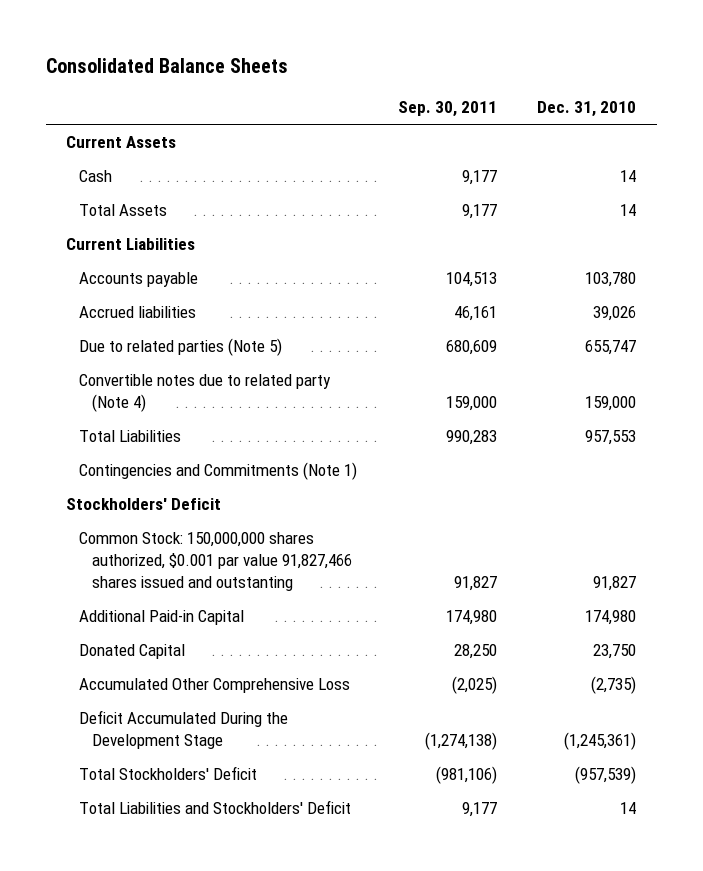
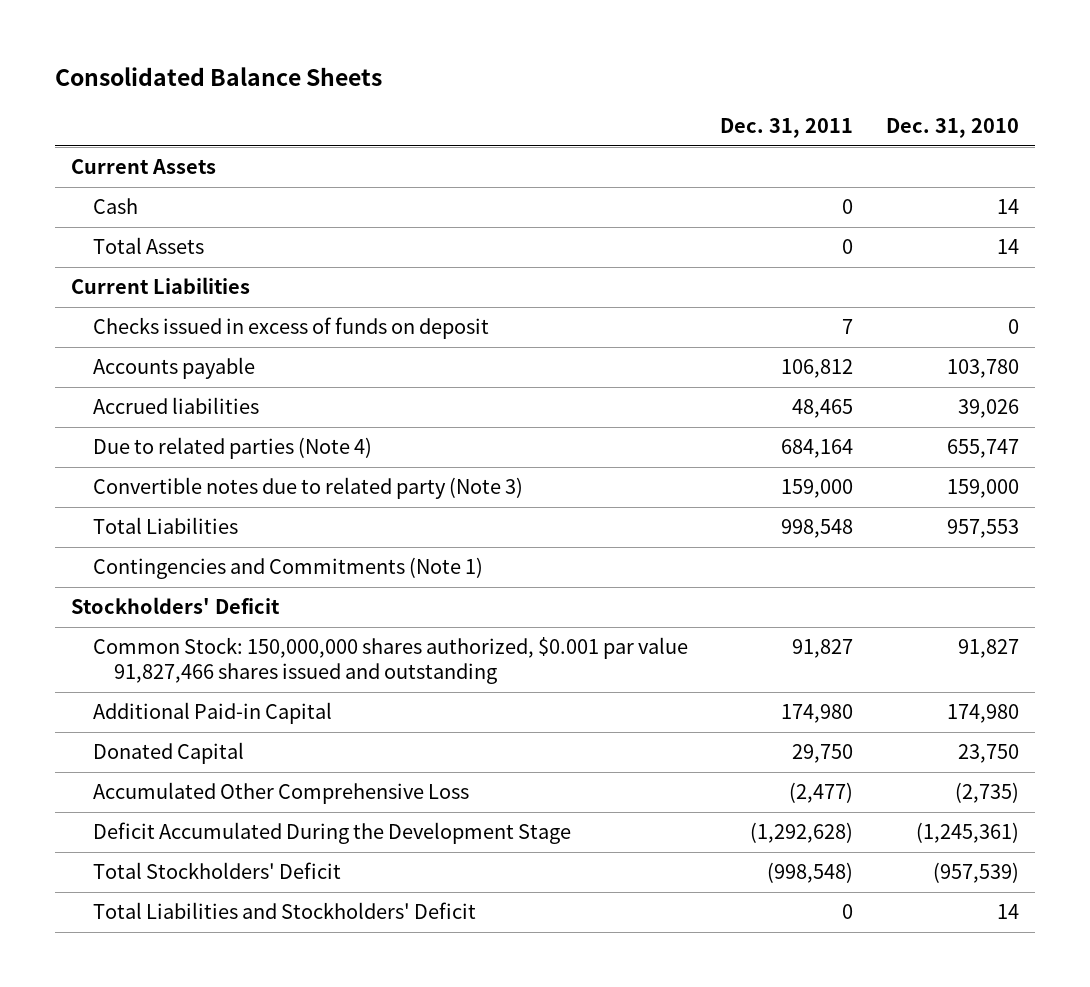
- | Sep. 30, 2011 | Dec. 31, 2010
+ | Dec. 31, 2011 | Dec. 31, 2010
+ Checks issued in excess of funds on deposit | 7 | 0
- Due to related parties (Note 5) | 680,609 | 655,747
- Convertible notes due to related party (Note 4) | 159,000 | 159,000
+ Due to related parties (Note 4) | 684,164 | 655,747
+ Convertible notes due to related party (Note 3) | 159,000 | 159,000
- Common Stock: 150,000,000 shares authorized, $0.001 par value 91,827,466 shares issued and outstanting | 91,827 | 91,827
+ Common Stock: 150,000,000 shares authorized, $0.001 par value 91,827,466 shares issued and outstanding | 91,827 | 91,827

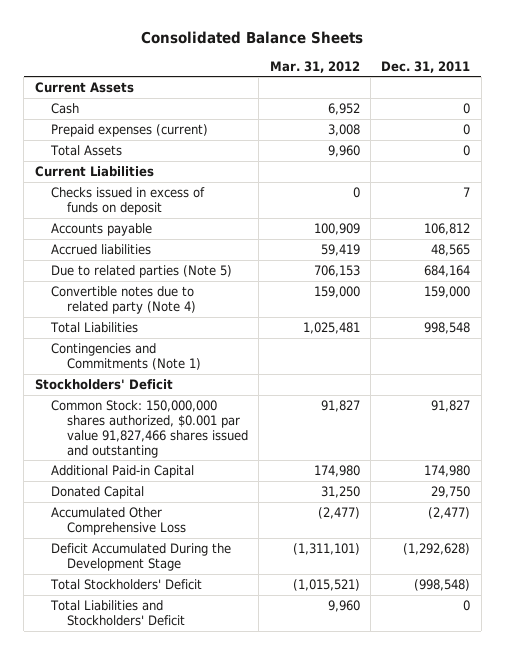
- | Dec. 31, 2011 | Dec. 31, 2010
+ | Mar. 31, 2012 | Dec. 31, 2011
+ Prepaid expenses (current) | 3,008 | 0
- Accrued liabilities | 48,465 | 39,026
- Due to related parties (Note 4) | 684,164 | 655,747
- Convertible notes due to related party (Note 3) | 159,000 | 159,000
+ Accrued liabilities | 59,419 | 48,565
+ Due to related parties (Note 5) | 706,153 | 684,164
+ Convertible notes due to related party (Note 4) | 159,000 | 159,000
- Common Stock: 150,000,000 shares authorized, $0.001 par value 91,827,466 shares issued and outstanding | 91,827 | 91,827
+ Common Stock: 150,000,000 shares authorized, $0.001 par value 91,827,466 shares issued and outstanting | 91,827 | 91,827

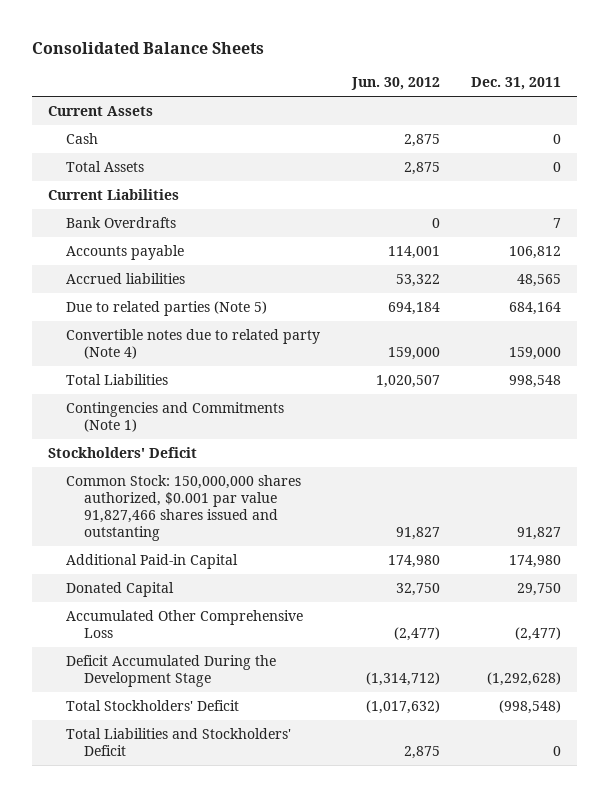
- | Mar. 31, 2012 | Dec. 31, 2011
+ | Jun. 30, 2012 | Dec. 31, 2011
- Prepaid expenses (current) | 3,008 | 0
- Checks issued in excess of funds on deposit | 0 | 7
+ Bank Overdrafts | 0 | 7

